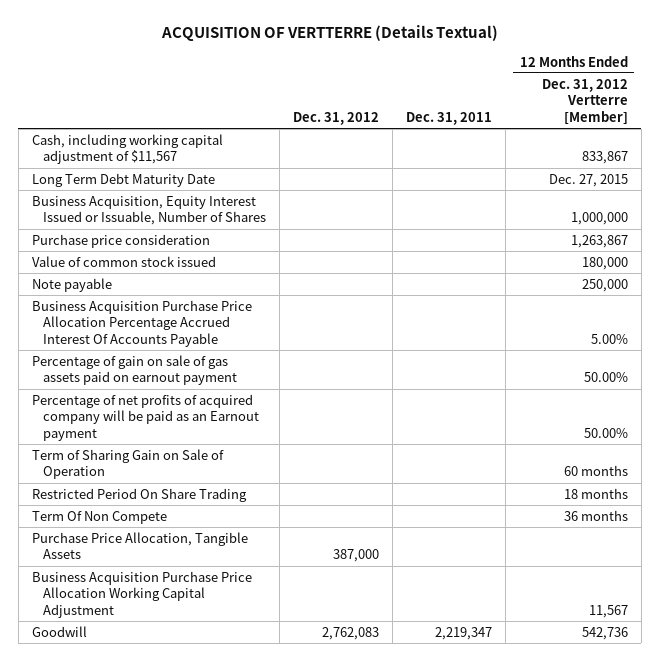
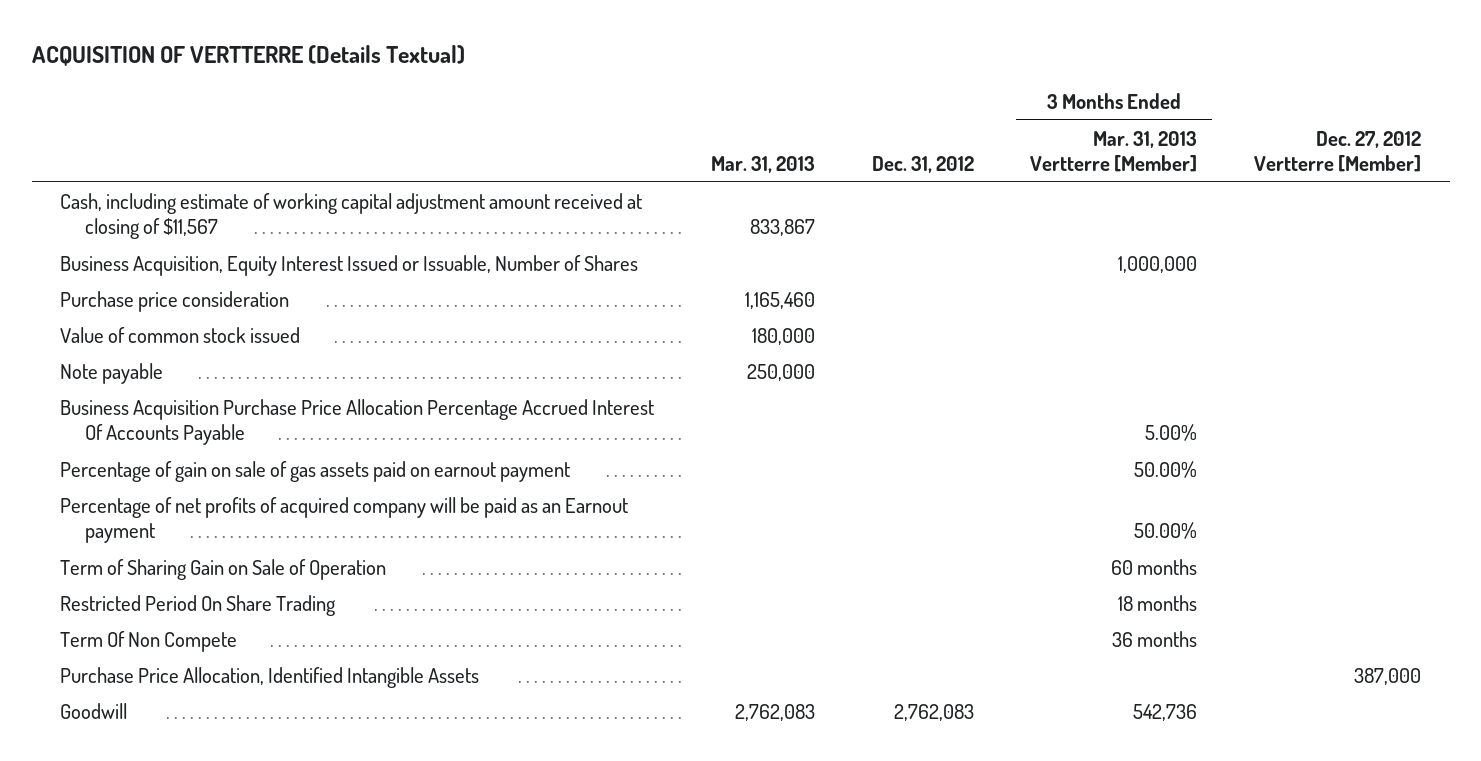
- | Dec. 31, 2012 | Dec. 31, 2011 | 12 Months Ended Dec. 31, 2012 Vertterre [Member]
+ | Mar. 31, 2013 | Dec. 31, 2012 | 3 Months Ended Mar. 31, 2013 Vertterre [Member] | Dec. 27, 2012 Vertterre [Member]
- Cash, including working capital adjustment of $11,567 | | | 833,867
- Long Term Debt Maturity Date | | | Dec. 27, 2015
+ Cash, including estimate of working capital adjustment amount received at closing of $11,567 | 833,867 | | |
- Purchase Price Allocation, Tangible Assets | 387,000 | |
- Business Acquisition Purchase Price Allocation Working Capital Adjustment | | | 11,567
+ Purchase Price Allocation, Identified Intangible Assets | | | | 387,000

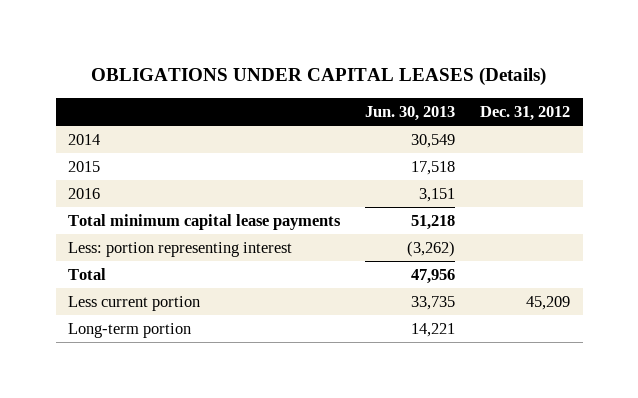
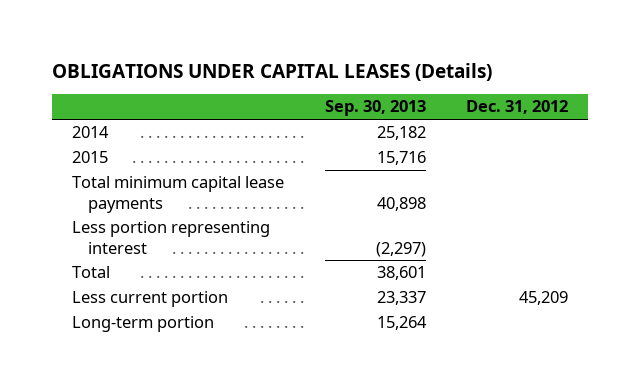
- | Jun. 30, 2013 | Dec. 31, 2012
+ | Sep. 30, 2013 | Dec. 31, 2012
- 2016 | 3,151 |
- Less: portion representing interest | (3,262) |
+ Less portion representing interest | (2,297) |

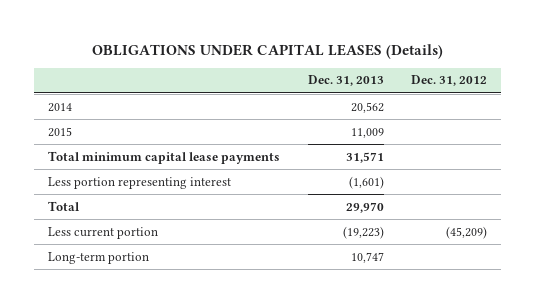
- | Sep. 30, 2013 | Dec. 31, 2012
+ | Dec. 31, 2013 | Dec. 31, 2012
- Less current portion | 23,337 | 45,209
+ Less current portion | (19,223) | (45,209)

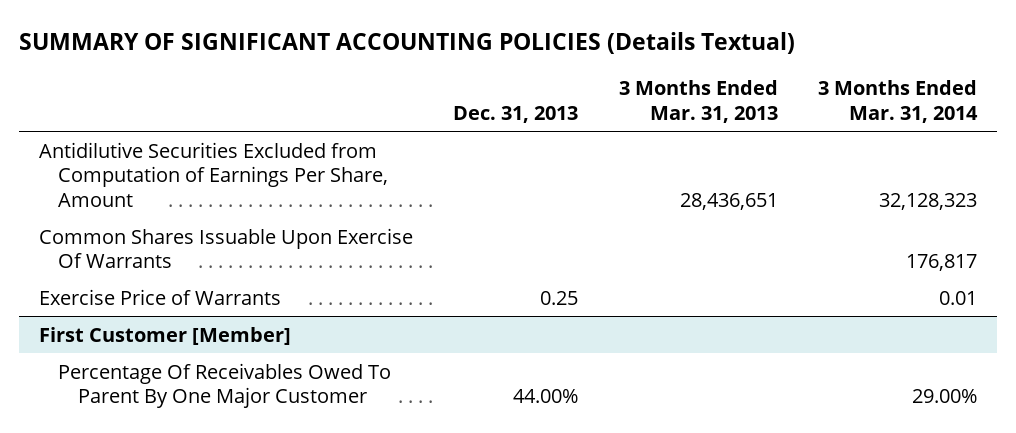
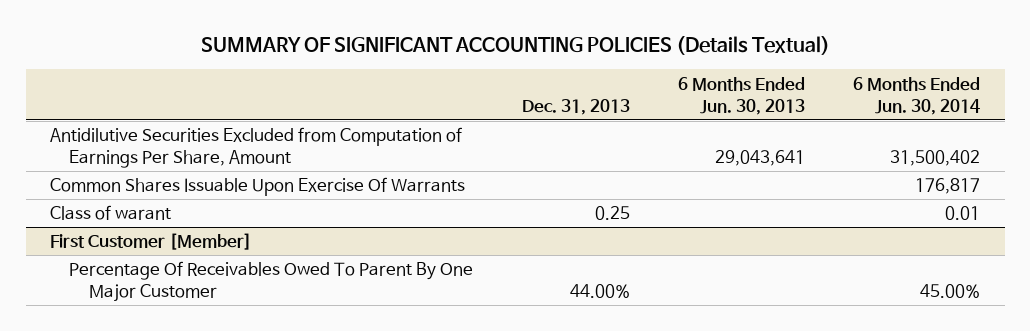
- | Dec. 31, 2013 | 3 Months Ended Mar. 31, 2013 | 3 Months Ended Mar. 31, 2014
+ | Dec. 31, 2013 | 6 Months Ended Jun. 30, 2013 | 6 Months Ended Jun. 30, 2014
- Exercise Price of Warrants | 0.25 | | 0.01
+ Class of warant | 0.25 | | 0.01

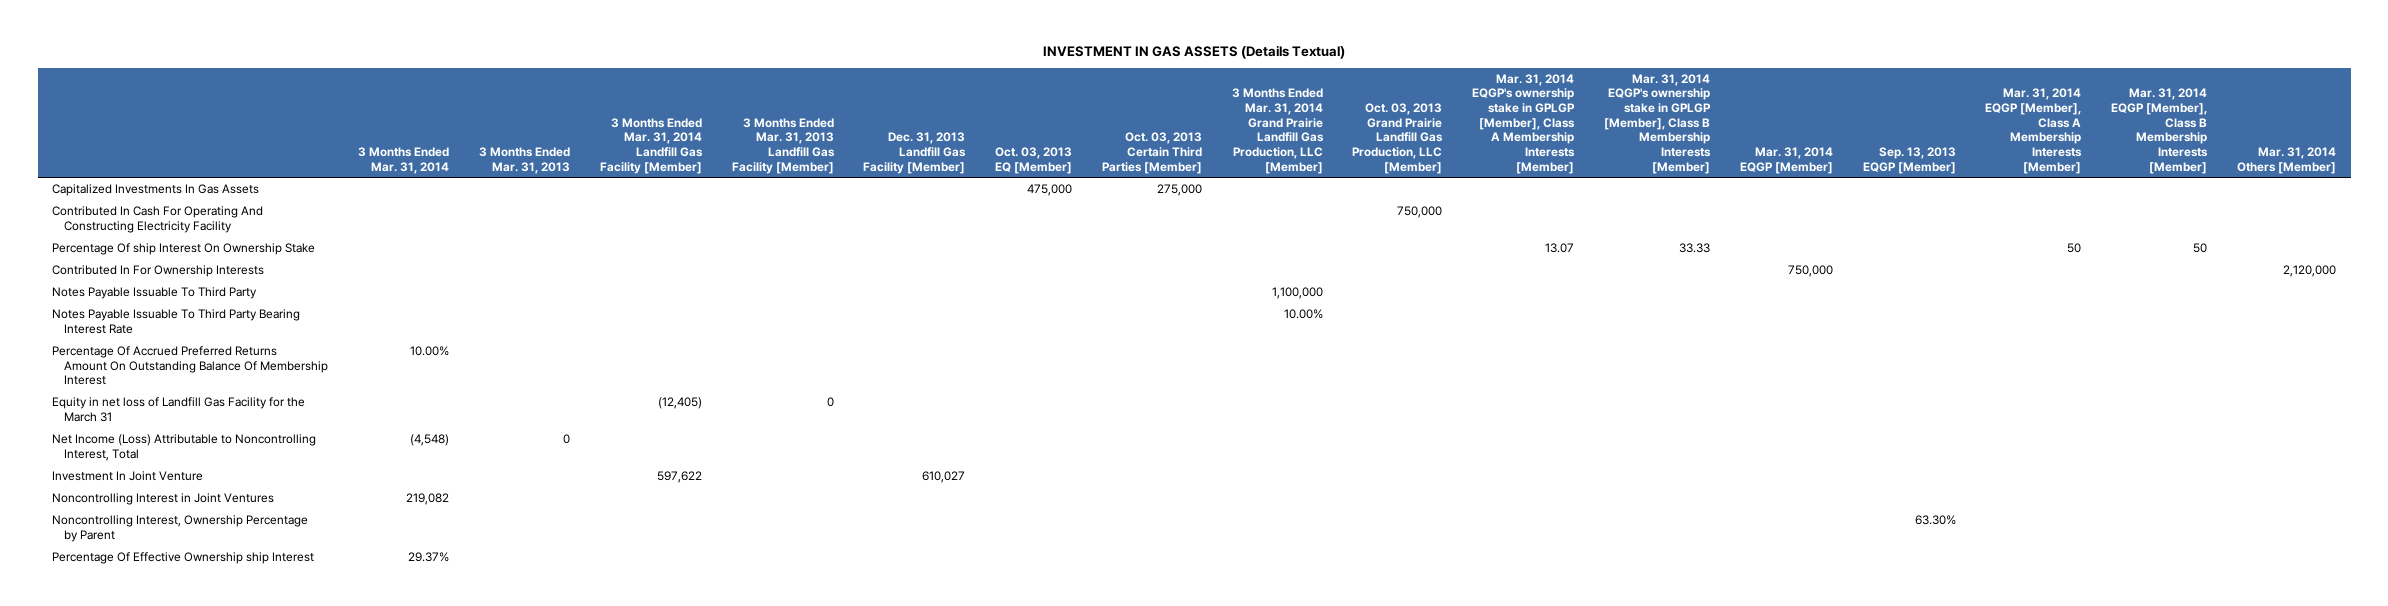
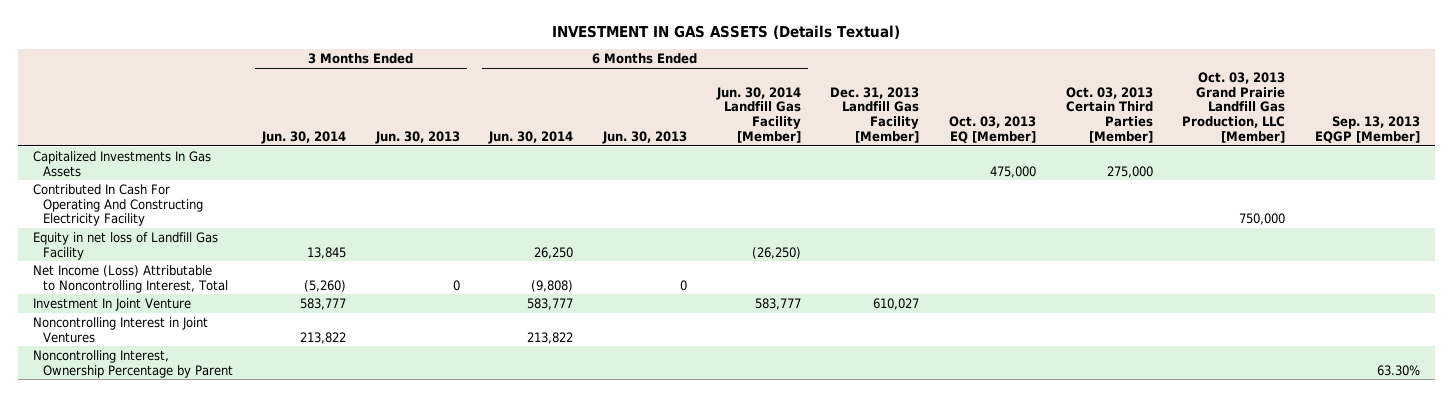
- | 3 Months Ended Mar. 31, 2014 | 3 Months Ended Mar. 31, 2013 | 3 Months Ended Mar. 31, 2014 Landfill Gas Facility [Member] | 3 Months Ended Mar. 31, 2013 Landfill Gas Facility [Member] | Dec. 31, 2013 Landfill Gas Facility [Member] | Oct. 03, 2013 EQ [Member] | Oct. 03, 2013 Certain Third Parties [Member] | 3 Months Ended Mar. 31, 2014 Grand Prairie Landfill Gas Production, LLC [Member] | Oct. 03, 2013 Grand Prairie Landfill Gas Production, LLC [Member] | Mar. 31, 2014 EQGP's ownership stake in GPLGP [Member], Class A Membership Interests [Member] | Mar. 31, 2014 EQGP's ownership stake in GPLGP [Member], Class B Membership Interests [Member] | Mar. 31, 2014 EQGP [Member] | Sep. 13, 2013 EQGP [Member] | Mar. 31, 2014 EQGP [Member], Class A Membership Interests [Member] | Mar. 31, 2014 EQGP [Member], Class B Membership Interests [Member] | Mar. 31, 2014 Others [Member]
+ | 3 Months Ended Jun. 30, 2014 | 3 Months Ended Jun. 30, 2013 | 6 Months Ended Jun. 30, 2014 | 6 Months Ended Jun. 30, 2013 | 6 Months Ended Jun. 30, 2014 Landfill Gas Facility [Member] | Dec. 31, 2013 Landfill Gas Facility [Member] | Oct. 03, 2013 EQ [Member] | Oct. 03, 2013 Certain Third Parties [Member] | Oct. 03, 2013 Grand Prairie Landfill Gas Production, LLC [Member] | Sep. 13, 2013 EQGP [Member]
- Percentage Of ship Interest On Ownership Stake | | | | | | | | | | 13.07 | 33.33 | | | 50 | 50 |
- Contributed In For Ownership Interests | | | | | | | | | | | | 750,000 | | | | 2,120,000
- Notes Payable Issuable To Third Party | | | | | | | | 1,100,000 | | | | | | | |
- Notes Payable Issuable To Third Party Bearing Interest Rate | | | | | | | | 10.00% | | | | | | | |
- Percentage Of Accrued Preferred Returns Amount On Outstanding Balance Of Membership Interest | 10.00% | | | | | | | | | | | | | | |
- Equity in net loss of Landfill Gas Facility for the March 31 | | | (12,405) | 0 | | | | | | | | | | | |
+ Equity in net loss of Landfill Gas Facility | 13,845 | | 26,250 | | (26,250) | | | | |
- Percentage Of Effective Ownership ship Interest | 29.37% | | | | | | | | | | | | | | |

